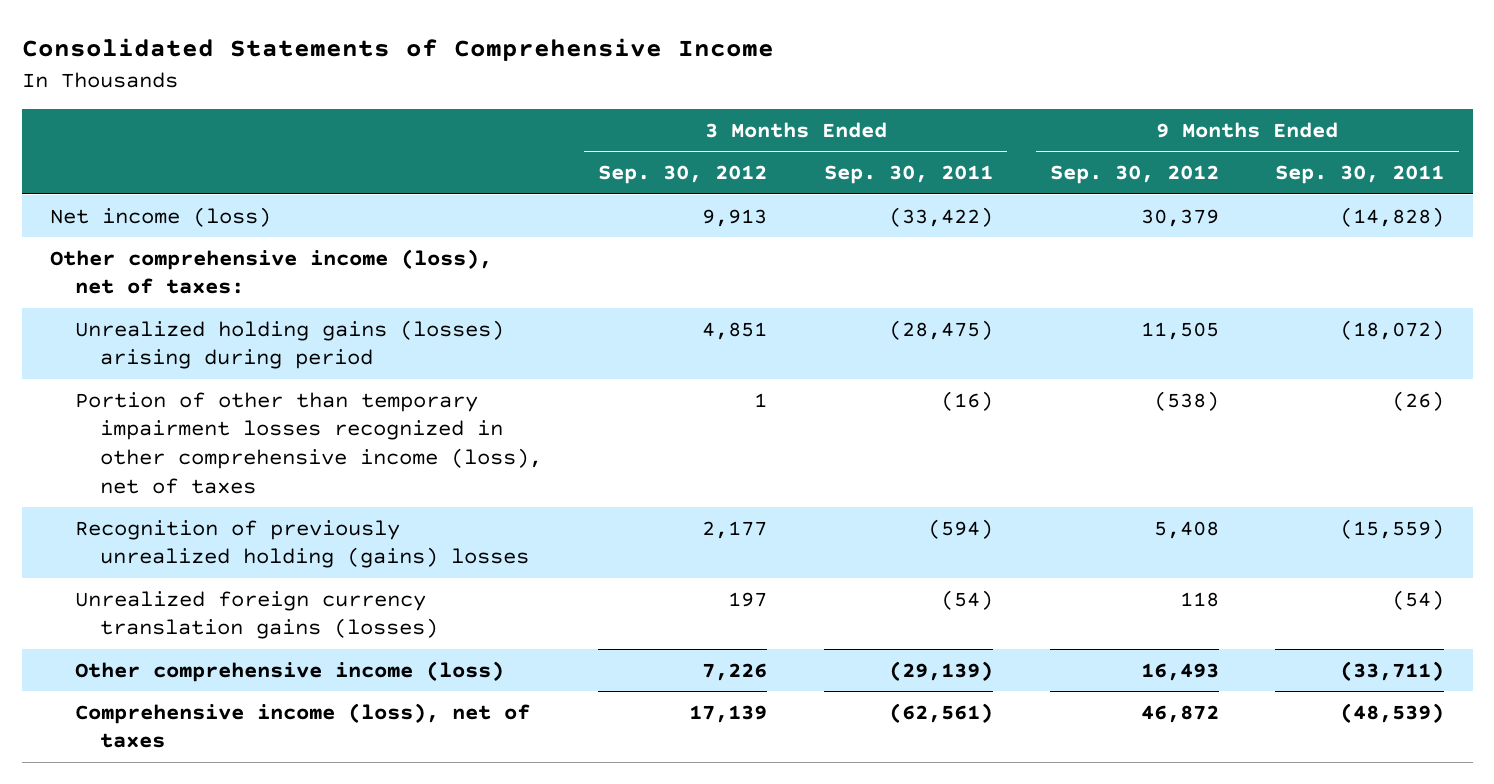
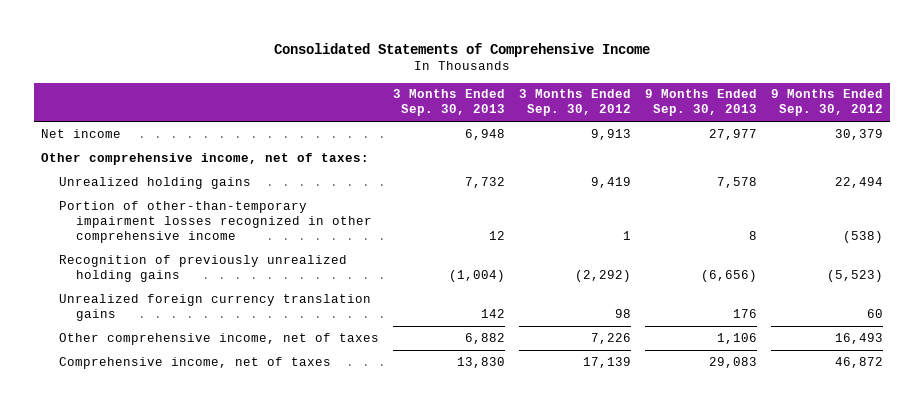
- | 3 Months Ended Sep. 30, 2012 | 3 Months Ended Sep. 30, 2011 | 9 Months Ended Sep. 30, 2012 | 9 Months Ended Sep. 30, 2011
+ | 3 Months Ended Sep. 30, 2013 | 3 Months Ended Sep. 30, 2012 | 9 Months Ended Sep. 30, 2013 | 9 Months Ended Sep. 30, 2012
- Net income (loss) | 9,913 | (33,422) | 30,379 | (14,828)
- Other comprehensive income (loss), net of taxes:
- Unrealized holding gains (losses) arising during period | 4,851 | (28,475) | 11,505 | (18,072)
- Portion of other than temporary impairment losses recognized in other comprehensive income (loss), net of taxes | 1 | (16) | (538) | (26)
- Recognition of previously unrealized holding (gains) losses | 2,177 | (594) | 5,408 | (15,559)
- Unrealized foreign currency translation gains (losses) | 197 | (54) | 118 | (54)
- Other comprehensive income (loss) | 7,226 | (29,139) | 16,493 | (33,711)
- Comprehensive income (loss), net of taxes | 17,139 | (62,561) | 46,872 | (48,539)
+ Net income | 6,948 | 9,913 | 27,977 | 30,379
+ Other comprehensive income, net of taxes:
+ Unrealized holding gains | 7,732 | 9,419 | 7,578 | 22,494
+ Portion of other-than-temporary impairment losses recognized in other comprehensive income | 12 | 1 | 8 | (538)
+ Recognition of previously unrealized holding gains | (1,004) | (2,292) | (6,656) | (5,523)
+ Unrealized foreign currency translation gains | 142 | 98 | 176 | 60
+ Other comprehensive income, net of taxes | 6,882 | 7,226 | 1,106 | 16,493
+ Comprehensive income, net of taxes | 13,830 | 17,139 | 29,083 | 46,872

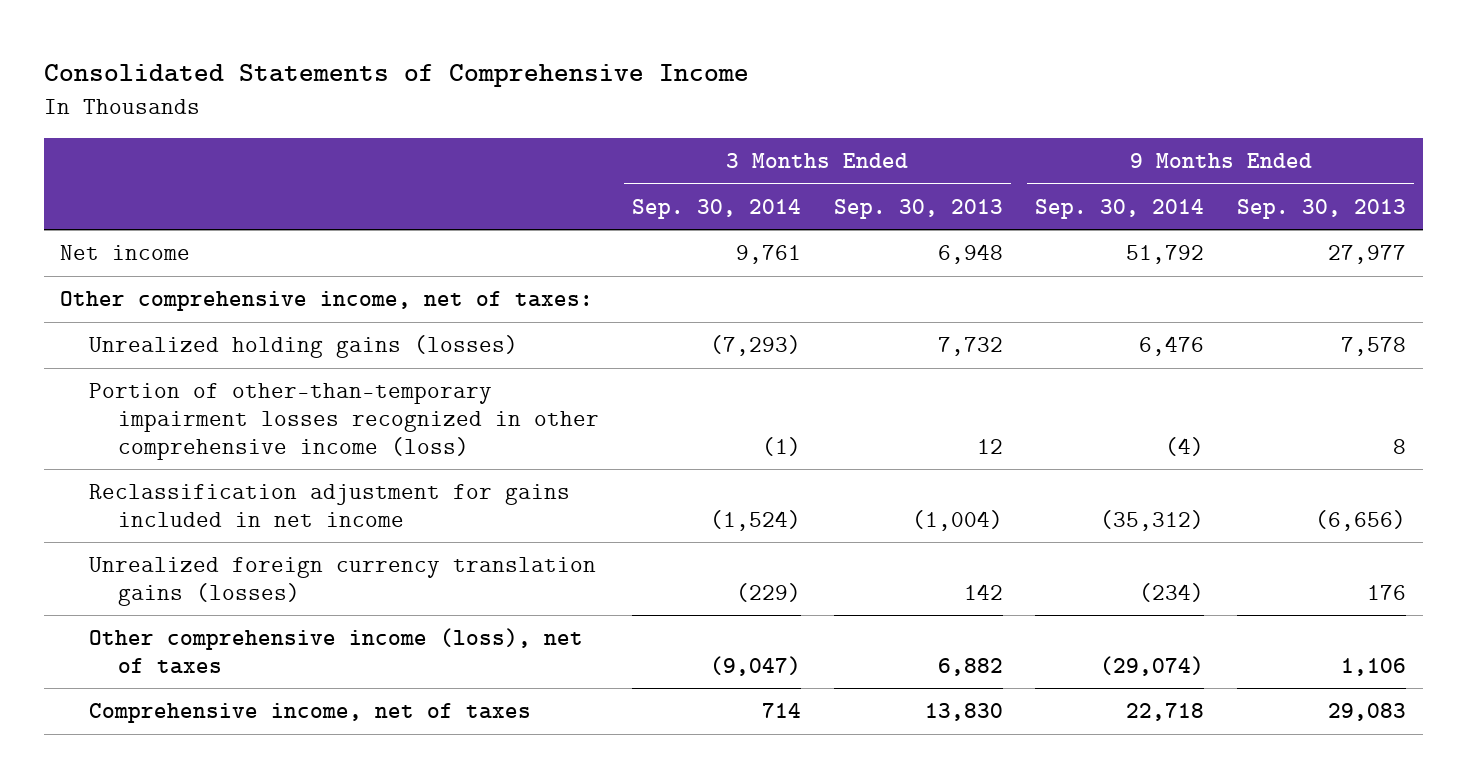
- | 3 Months Ended Sep. 30, 2013 | 3 Months Ended Sep. 30, 2012 | 9 Months Ended Sep. 30, 2013 | 9 Months Ended Sep. 30, 2012
+ | 3 Months Ended Sep. 30, 2014 | 3 Months Ended Sep. 30, 2013 | 9 Months Ended Sep. 30, 2014 | 9 Months Ended Sep. 30, 2013
- Unrealized holding gains | 7,732 | 9,419 | 7,578 | 22,494
- Portion of other-than-temporary impairment losses recognized in other comprehensive income | 12 | 1 | 8 | (538)
- Recognition of previously unrealized holding gains | (1,004) | (2,292) | (6,656) | (5,523)
- Unrealized foreign currency translation gains | 142 | 98 | 176 | 60
- Other comprehensive income, net of taxes | 6,882 | 7,226 | 1,106 | 16,493
+ Unrealized holding gains (losses) | (7,293) | 7,732 | 6,476 | 7,578
+ Portion of other-than-temporary impairment losses recognized in other comprehensive income (loss) | (1) | 12 | (4) | 8
+ Reclassification adjustment for gains included in net income | (1,524) | (1,004) | (35,312) | (6,656)
+ Unrealized foreign currency translation gains (losses) | (229) | 142 | (234) | 176
+ Other comprehensive income (loss), net of taxes | (9,047) | 6,882 | (29,074) | 1,106

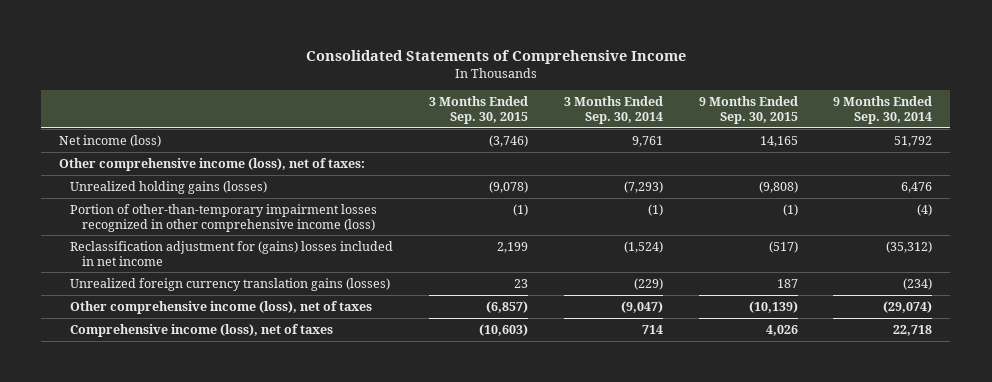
- | 3 Months Ended Sep. 30, 2014 | 3 Months Ended Sep. 30, 2013 | 9 Months Ended Sep. 30, 2014 | 9 Months Ended Sep. 30, 2013
+ | 3 Months Ended Sep. 30, 2015 | 3 Months Ended Sep. 30, 2014 | 9 Months Ended Sep. 30, 2015 | 9 Months Ended Sep. 30, 2014
- Net income | 9,761 | 6,948 | 51,792 | 27,977
- Other comprehensive income, net of taxes:
+ Net income (loss) | (3,746) | 9,761 | 14,165 | 51,792
+ Other comprehensive income (loss), net of taxes:
- Reclassification adjustment for gains included in net income | (1,524) | (1,004) | (35,312) | (6,656)
+ Reclassification adjustment for (gains) losses included in net income | 2,199 | (1,524) | (517) | (35,312)
- Comprehensive income, net of taxes | 714 | 13,830 | 22,718 | 29,083
+ Comprehensive income (loss), net of taxes | (10,603) | 714 | 4,026 | 22,718

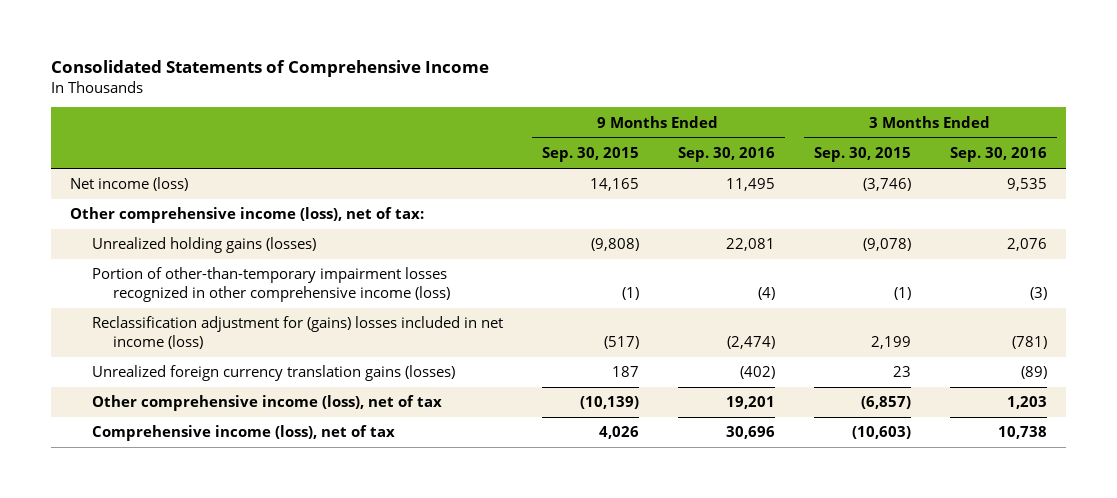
- | 3 Months Ended Sep. 30, 2015 | 3 Months Ended Sep. 30, 2014 | 9 Months Ended Sep. 30, 2015 | 9 Months Ended Sep. 30, 2014
+ | 9 Months Ended Sep. 30, 2015 | 9 Months Ended Sep. 30, 2016 | 3 Months Ended Sep. 30, 2015 | 3 Months Ended Sep. 30, 2016
- Other comprehensive income (loss), net of taxes:
+ Other comprehensive income (loss), net of tax:
- Reclassification adjustment for (gains) losses included in net income | 2,199 | (1,524) | (517) | (35,312)
+ Reclassification adjustment for (gains) losses included in net income (loss) | (517) | (2,474) | 2,199 | (781)
- Other comprehensive income (loss), net of taxes | (6,857) | (9,047) | (10,139) | (29,074)
- Comprehensive income (loss), net of taxes | (10,603) | 714 | 4,026 | 22,718
+ Other comprehensive income (loss), net of tax | (10,139) | 19,201 | (6,857) | 1,203
+ Comprehensive income (loss), net of tax | 4,026 | 30,696 | (10,603) | 10,738

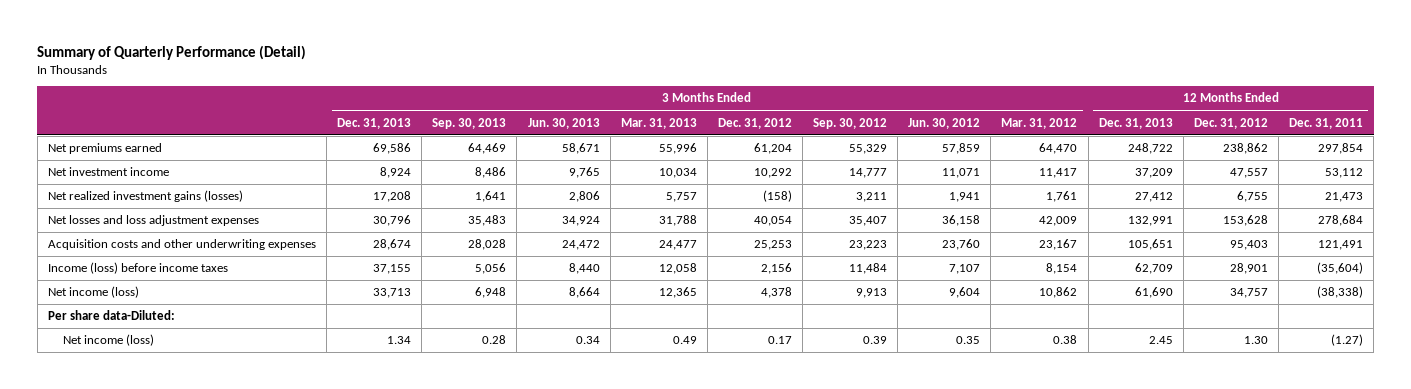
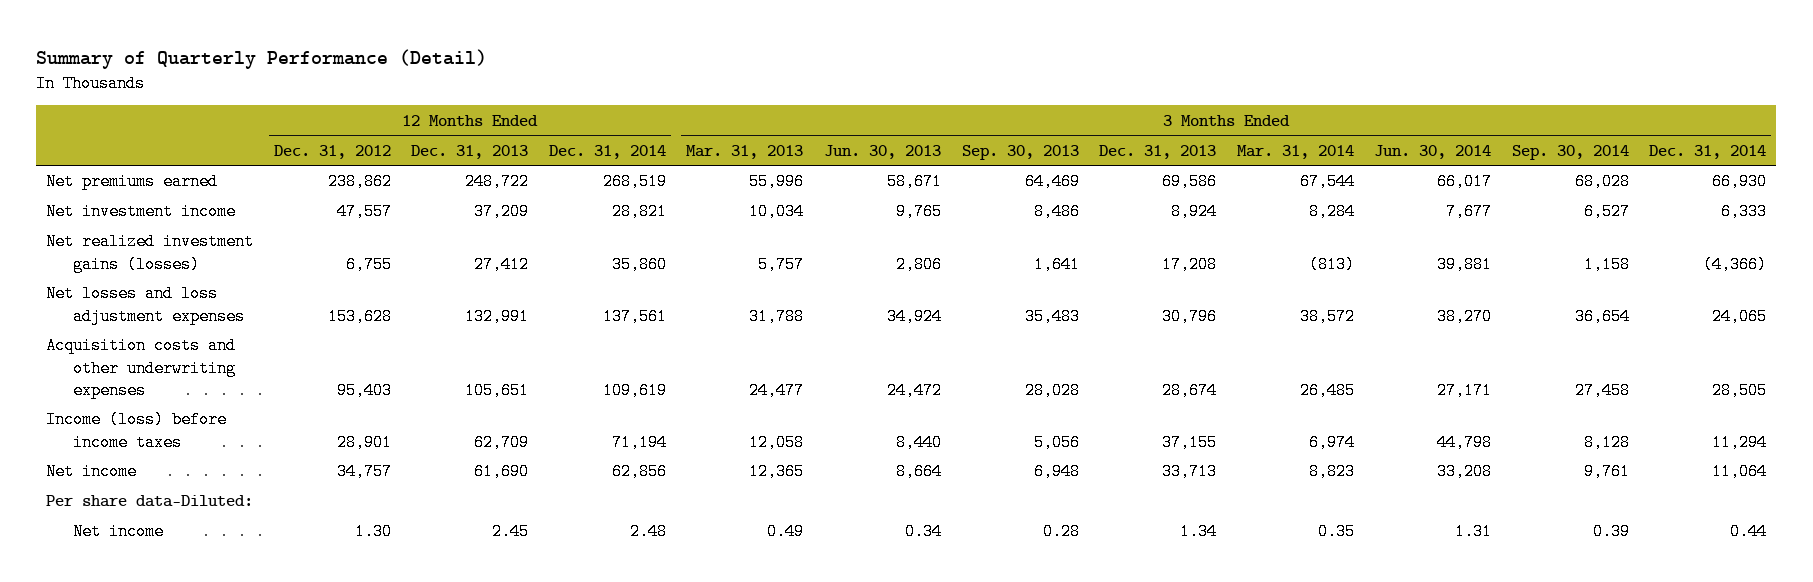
- | 3 Months Ended Dec. 31, 2013 | 3 Months Ended Sep. 30, 2013 | 3 Months Ended Jun. 30, 2013 | 3 Months Ended Mar. 31, 2013 | 3 Months Ended Dec. 31, 2012 | 3 Months Ended Sep. 30, 2012 | 3 Months Ended Jun. 30, 2012 | 3 Months Ended Mar. 31, 2012 | 12 Months Ended Dec. 31, 2013 | 12 Months Ended Dec. 31, 2012 | 12 Months Ended Dec. 31, 2011
+ | 12 Months Ended Dec. 31, 2012 | 12 Months Ended Dec. 31, 2013 | 12 Months Ended Dec. 31, 2014 | 3 Months Ended Mar. 31, 2013 | 3 Months Ended Jun. 30, 2013 | 3 Months Ended Sep. 30, 2013 | 3 Months Ended Dec. 31, 2013 | 3 Months Ended Mar. 31, 2014 | 3 Months Ended Jun. 30, 2014 | 3 Months Ended Sep. 30, 2014 | 3 Months Ended Dec. 31, 2014
- Net income (loss) | 33,713 | 6,948 | 8,664 | 12,365 | 4,378 | 9,913 | 9,604 | 10,862 | 61,690 | 34,757 | (38,338)
+ Net income | 34,757 | 61,690 | 62,856 | 12,365 | 8,664 | 6,948 | 33,713 | 8,823 | 33,208 | 9,761 | 11,064
- Net income (loss) | 1.34 | 0.28 | 0.34 | 0.49 | 0.17 | 0.39 | 0.35 | 0.38 | 2.45 | 1.30 | (1.27)
+ Net income | 1.30 | 2.45 | 2.48 | 0.49 | 0.34 | 0.28 | 1.34 | 0.35 | 1.31 | 0.39 | 0.44

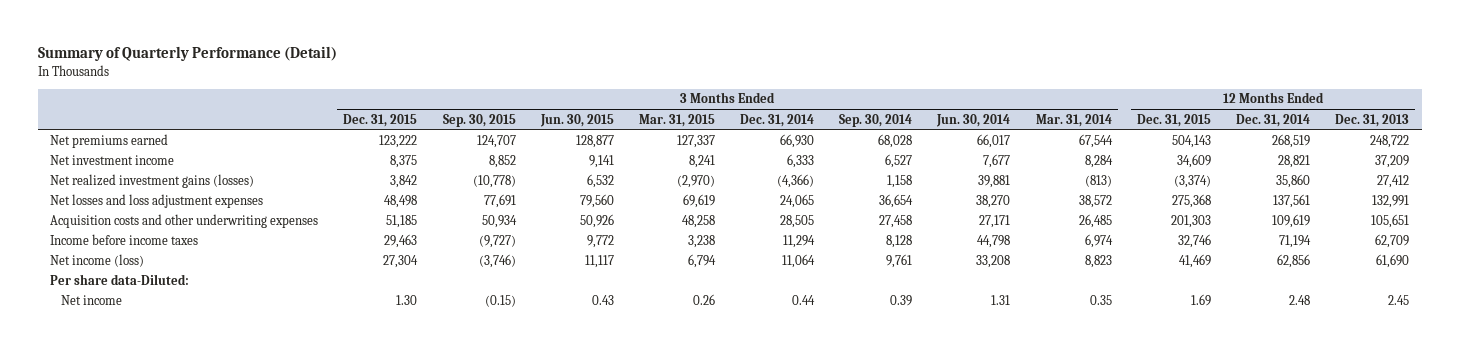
- | 12 Months Ended Dec. 31, 2012 | 12 Months Ended Dec. 31, 2013 | 12 Months Ended Dec. 31, 2014 | 3 Months Ended Mar. 31, 2013 | 3 Months Ended Jun. 30, 2013 | 3 Months Ended Sep. 30, 2013 | 3 Months Ended Dec. 31, 2013 | 3 Months Ended Mar. 31, 2014 | 3 Months Ended Jun. 30, 2014 | 3 Months Ended Sep. 30, 2014 | 3 Months Ended Dec. 31, 2014
+ | 3 Months Ended Dec. 31, 2015 | 3 Months Ended Sep. 30, 2015 | 3 Months Ended Jun. 30, 2015 | 3 Months Ended Mar. 31, 2015 | 3 Months Ended Dec. 31, 2014 | 3 Months Ended Sep. 30, 2014 | 3 Months Ended Jun. 30, 2014 | 3 Months Ended Mar. 31, 2014 | 12 Months Ended Dec. 31, 2015 | 12 Months Ended Dec. 31, 2014 | 12 Months Ended Dec. 31, 2013
- Income (loss) before income taxes | 28,901 | 62,709 | 71,194 | 12,058 | 8,440 | 5,056 | 37,155 | 6,974 | 44,798 | 8,128 | 11,294
- Net income | 34,757 | 61,690 | 62,856 | 12,365 | 8,664 | 6,948 | 33,713 | 8,823 | 33,208 | 9,761 | 11,064
+ Income before income taxes | 29,463 | (9,727) | 9,772 | 3,238 | 11,294 | 8,128 | 44,798 | 6,974 | 32,746 | 71,194 | 62,709
+ Net income (loss) | 27,304 | (3,746) | 11,117 | 6,794 | 11,064 | 9,761 | 33,208 | 8,823 | 41,469 | 62,856 | 61,690

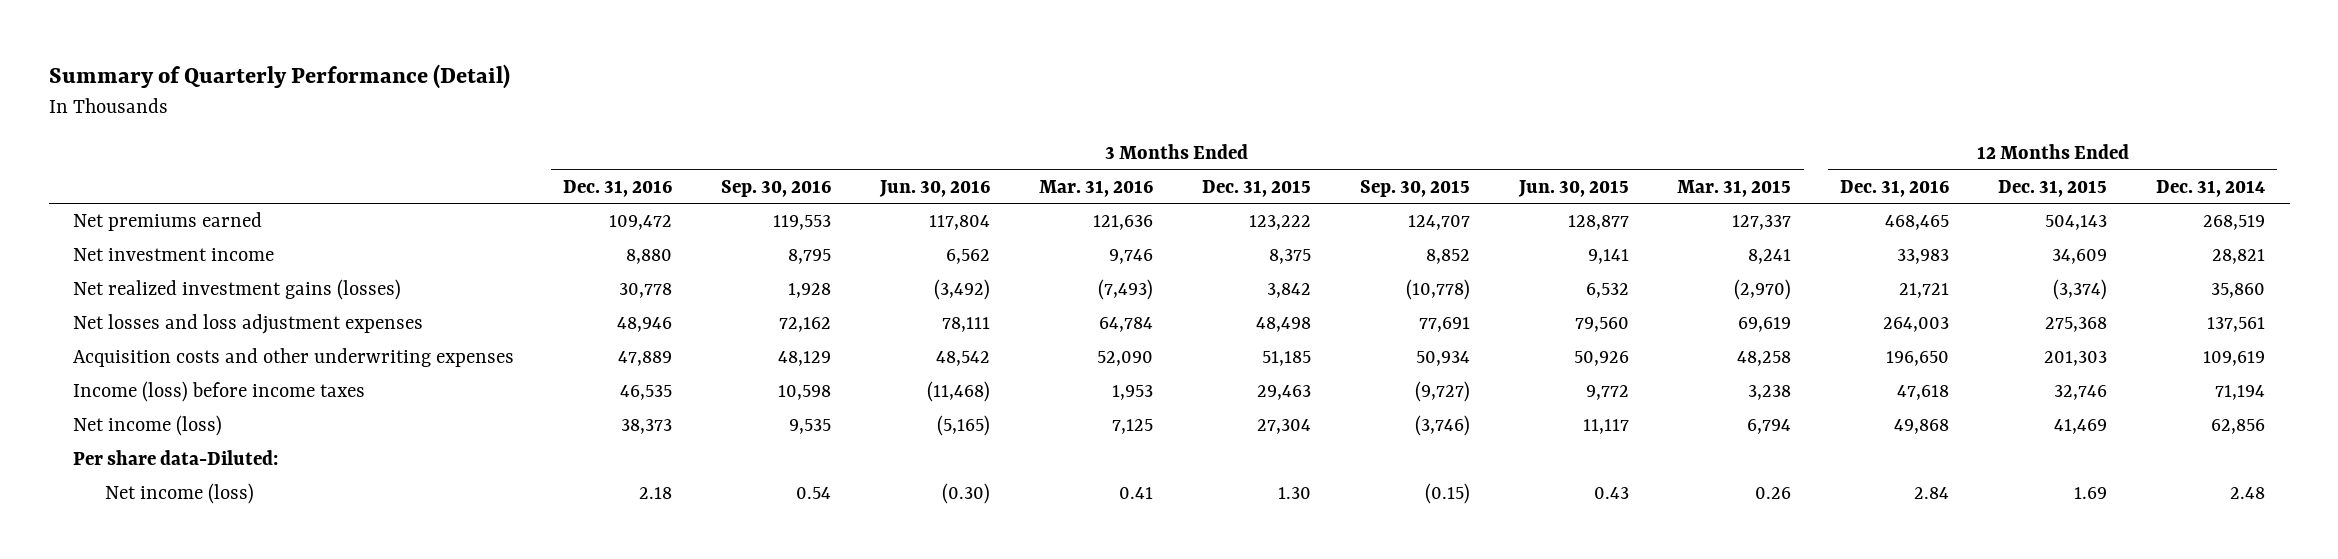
- | 3 Months Ended Dec. 31, 2015 | 3 Months Ended Sep. 30, 2015 | 3 Months Ended Jun. 30, 2015 | 3 Months Ended Mar. 31, 2015 | 3 Months Ended Dec. 31, 2014 | 3 Months Ended Sep. 30, 2014 | 3 Months Ended Jun. 30, 2014 | 3 Months Ended Mar. 31, 2014 | 12 Months Ended Dec. 31, 2015 | 12 Months Ended Dec. 31, 2014 | 12 Months Ended Dec. 31, 2013
+ | 3 Months Ended Dec. 31, 2016 | 3 Months Ended Sep. 30, 2016 | 3 Months Ended Jun. 30, 2016 | 3 Months Ended Mar. 31, 2016 | 3 Months Ended Dec. 31, 2015 | 3 Months Ended Sep. 30, 2015 | 3 Months Ended Jun. 30, 2015 | 3 Months Ended Mar. 31, 2015 | 12 Months Ended Dec. 31, 2016 | 12 Months Ended Dec. 31, 2015 | 12 Months Ended Dec. 31, 2014
- Income before income taxes | 29,463 | (9,727) | 9,772 | 3,238 | 11,294 | 8,128 | 44,798 | 6,974 | 32,746 | 71,194 | 62,709
+ Income (loss) before income taxes | 46,535 | 10,598 | (11,468) | 1,953 | 29,463 | (9,727) | 9,772 | 3,238 | 47,618 | 32,746 | 71,194
- Net income | 1.30 | (0.15) | 0.43 | 0.26 | 0.44 | 0.39 | 1.31 | 0.35 | 1.69 | 2.48 | 2.45
+ Net income (loss) | 2.18 | 0.54 | (0.30) | 0.41 | 1.30 | (0.15) | 0.43 | 0.26 | 2.84 | 1.69 | 2.48

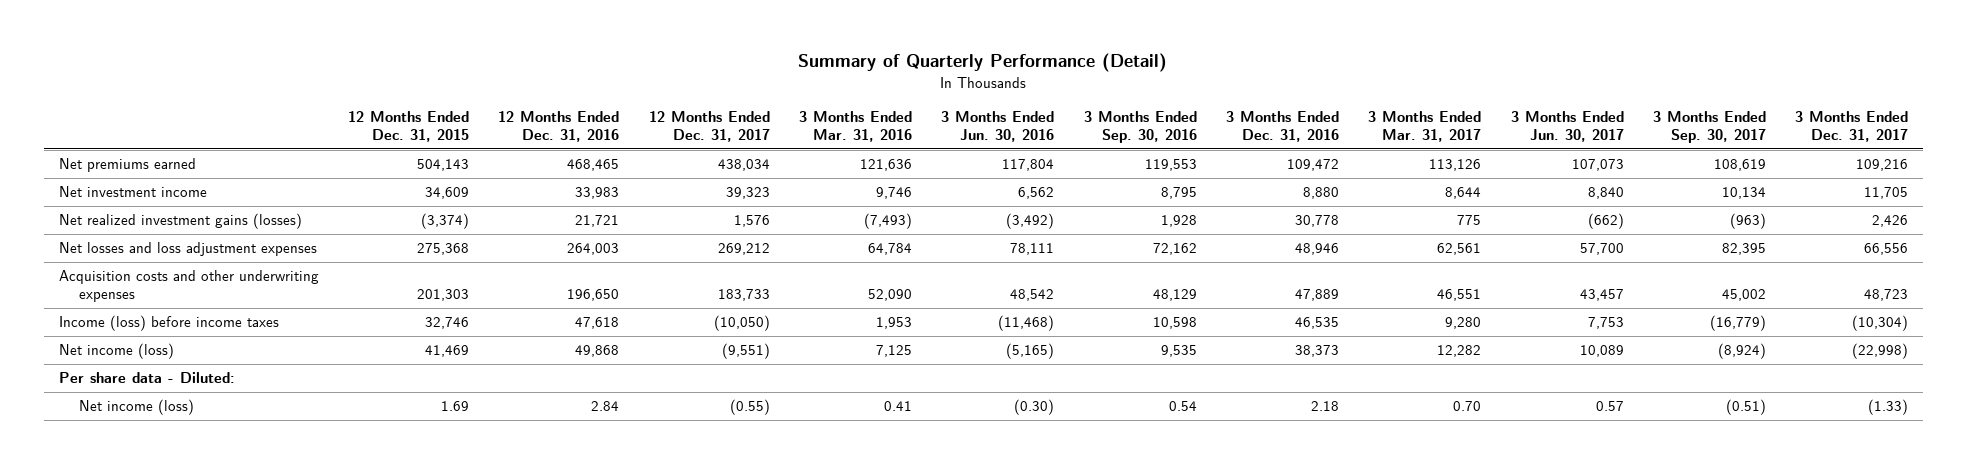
- | 3 Months Ended Dec. 31, 2016 | 3 Months Ended Sep. 30, 2016 | 3 Months Ended Jun. 30, 2016 | 3 Months Ended Mar. 31, 2016 | 3 Months Ended Dec. 31, 2015 | 3 Months Ended Sep. 30, 2015 | 3 Months Ended Jun. 30, 2015 | 3 Months Ended Mar. 31, 2015 | 12 Months Ended Dec. 31, 2016 | 12 Months Ended Dec. 31, 2015 | 12 Months Ended Dec. 31, 2014
+ | 12 Months Ended Dec. 31, 2015 | 12 Months Ended Dec. 31, 2016 | 12 Months Ended Dec. 31, 2017 | 3 Months Ended Mar. 31, 2016 | 3 Months Ended Jun. 30, 2016 | 3 Months Ended Sep. 30, 2016 | 3 Months Ended Dec. 31, 2016 | 3 Months Ended Mar. 31, 2017 | 3 Months Ended Jun. 30, 2017 | 3 Months Ended Sep. 30, 2017 | 3 Months Ended Dec. 31, 2017
- Per share data-Diluted:
+ Per share data - Diluted:

